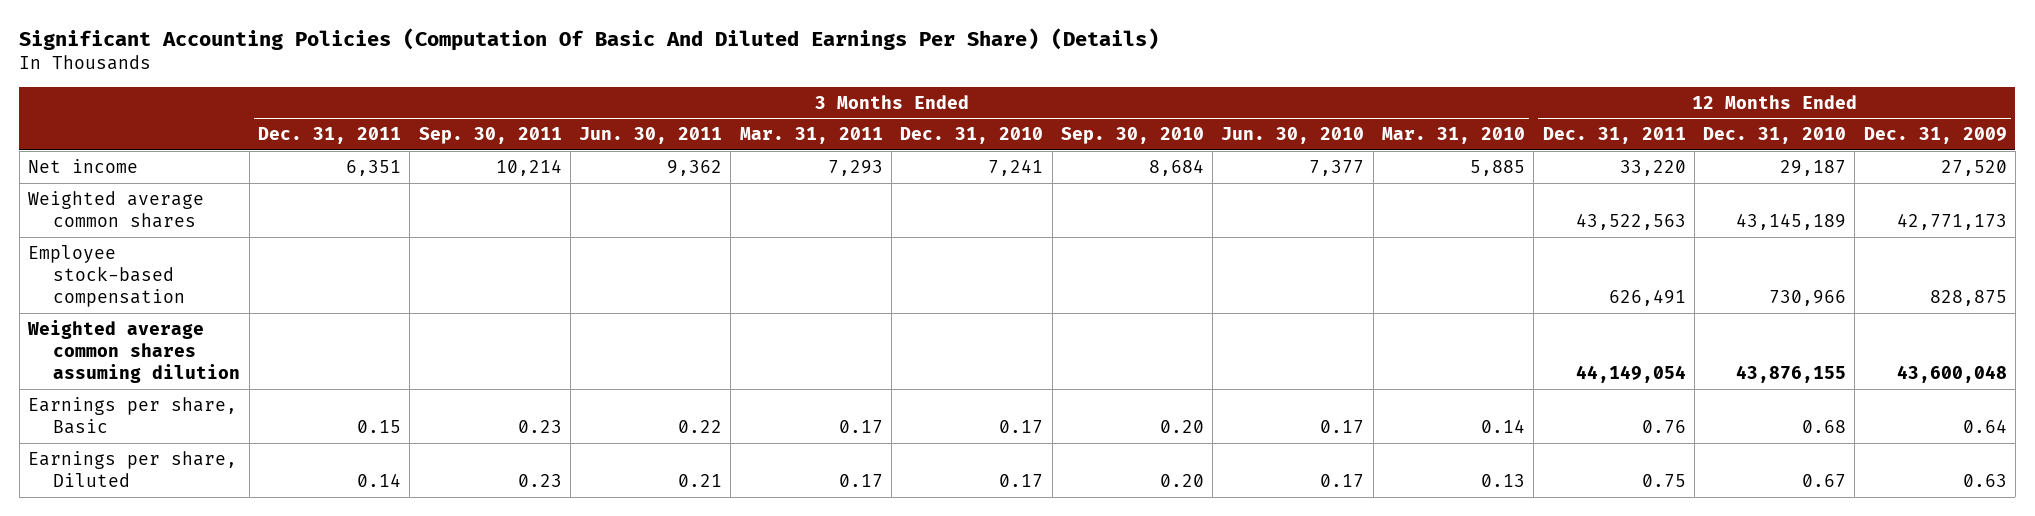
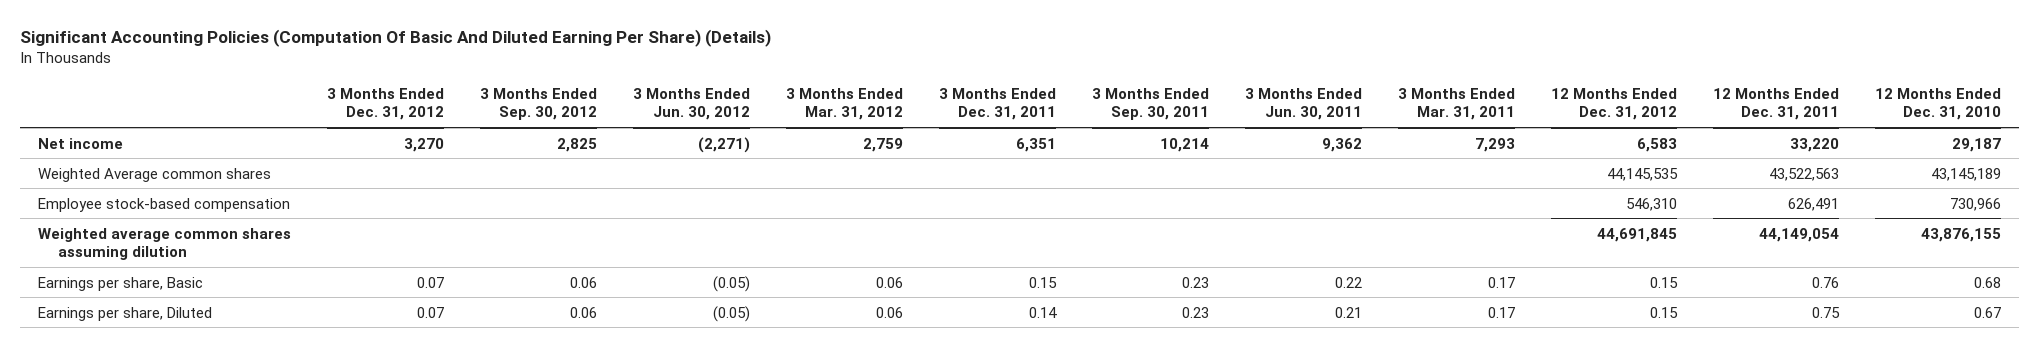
- Significant Accounting Policies (Computation Of Basic And Diluted Earnings Per Share) (Details)
+ Significant Accounting Policies (Computation Of Basic And Diluted Earning Per Share) (Details)
- | 3 Months Ended Dec. 31, 2011 | 3 Months Ended Sep. 30, 2011 | 3 Months Ended Jun. 30, 2011 | 3 Months Ended Mar. 31, 2011 | 3 Months Ended Dec. 31, 2010 | 3 Months Ended Sep. 30, 2010 | 3 Months Ended Jun. 30, 2010 | 3 Months Ended Mar. 31, 2010 | 12 Months Ended Dec. 31, 2011 | 12 Months Ended Dec. 31, 2010 | 12 Months Ended Dec. 31, 2009
+ | 3 Months Ended Dec. 31, 2012 | 3 Months Ended Sep. 30, 2012 | 3 Months Ended Jun. 30, 2012 | 3 Months Ended Mar. 31, 2012 | 3 Months Ended Dec. 31, 2011 | 3 Months Ended Sep. 30, 2011 | 3 Months Ended Jun. 30, 2011 | 3 Months Ended Mar. 31, 2011 | 12 Months Ended Dec. 31, 2012 | 12 Months Ended Dec. 31, 2011 | 12 Months Ended Dec. 31, 2010
- Weighted average common shares | | | | | | | | | 43,522,563 | 43,145,189 | 42,771,173
+ Weighted Average common shares | | | | | | | | | 44,145,535 | 43,522,563 | 43,145,189

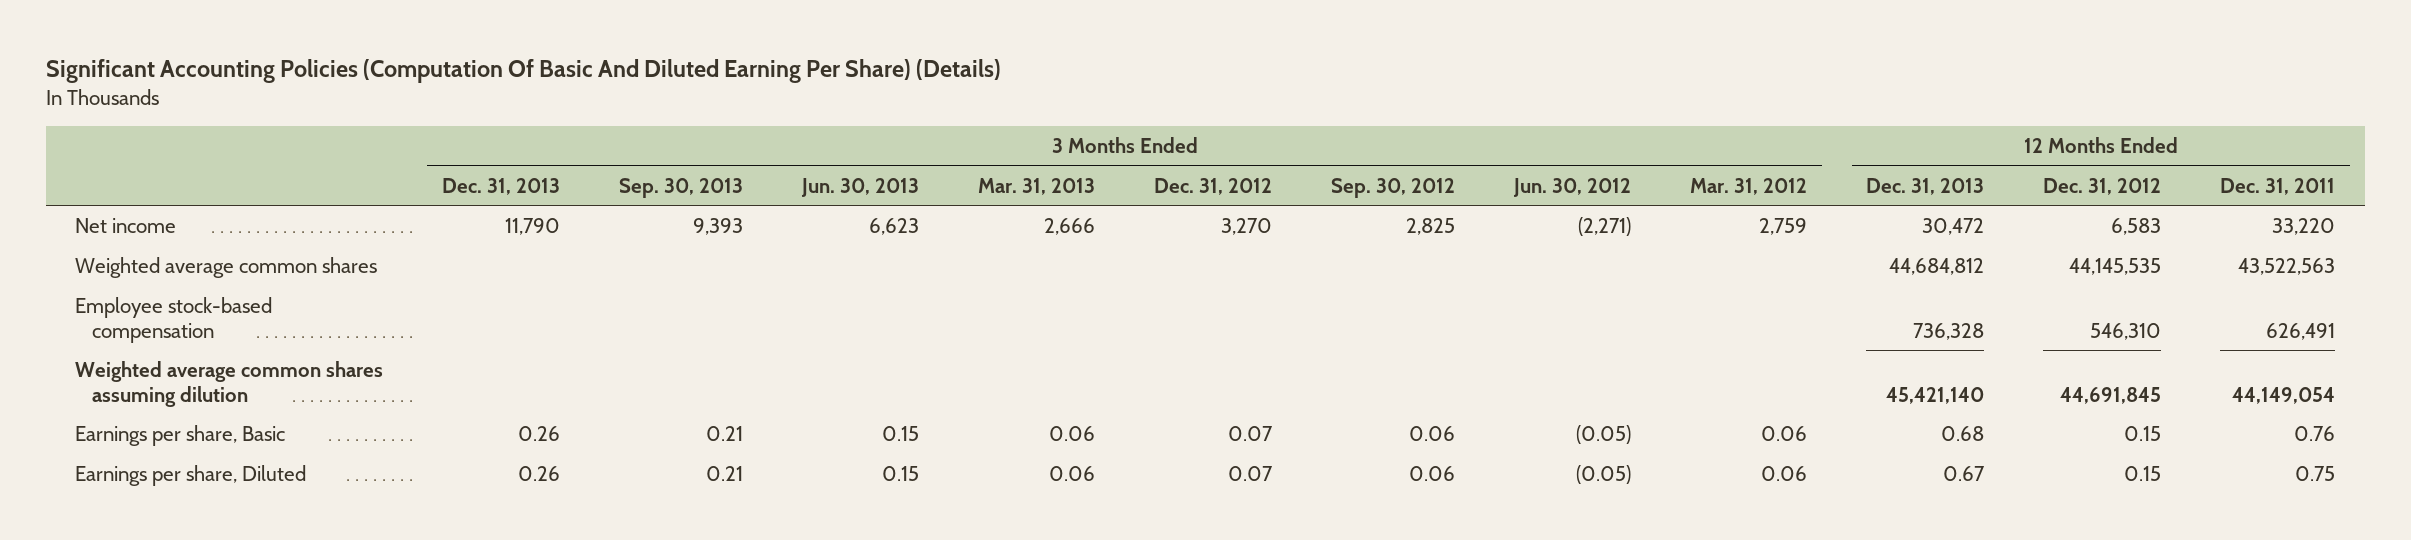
- | 3 Months Ended Dec. 31, 2012 | 3 Months Ended Sep. 30, 2012 | 3 Months Ended Jun. 30, 2012 | 3 Months Ended Mar. 31, 2012 | 3 Months Ended Dec. 31, 2011 | 3 Months Ended Sep. 30, 2011 | 3 Months Ended Jun. 30, 2011 | 3 Months Ended Mar. 31, 2011 | 12 Months Ended Dec. 31, 2012 | 12 Months Ended Dec. 31, 2011 | 12 Months Ended Dec. 31, 2010
+ | 3 Months Ended Dec. 31, 2013 | 3 Months Ended Sep. 30, 2013 | 3 Months Ended Jun. 30, 2013 | 3 Months Ended Mar. 31, 2013 | 3 Months Ended Dec. 31, 2012 | 3 Months Ended Sep. 30, 2012 | 3 Months Ended Jun. 30, 2012 | 3 Months Ended Mar. 31, 2012 | 12 Months Ended Dec. 31, 2013 | 12 Months Ended Dec. 31, 2012 | 12 Months Ended Dec. 31, 2011
- Weighted Average common shares | | | | | | | | | 44,145,535 | 43,522,563 | 43,145,189
+ Weighted average common shares | | | | | | | | | 44,684,812 | 44,145,535 | 43,522,563

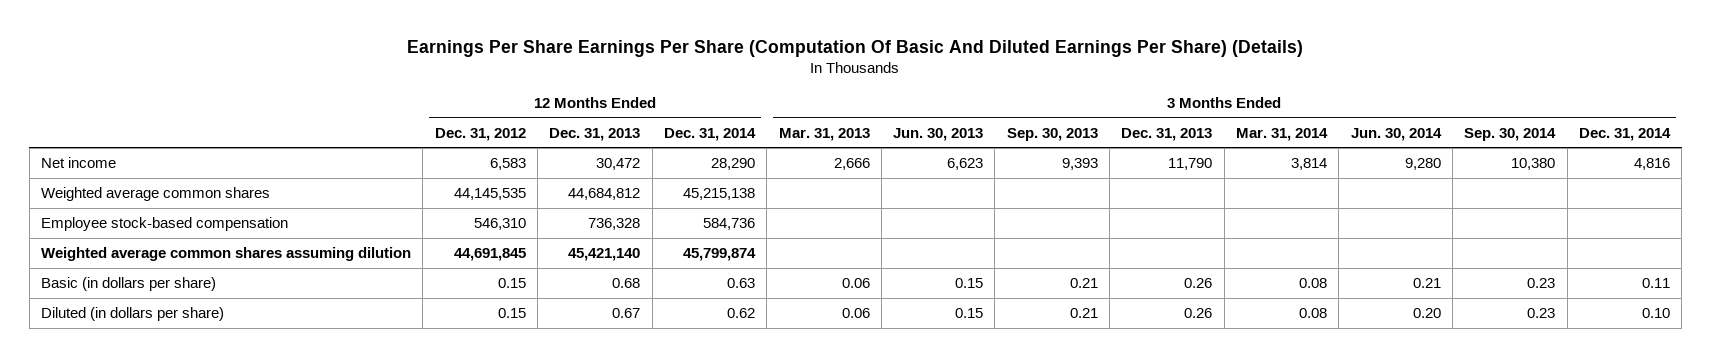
- Significant Accounting Policies (Computation Of Basic And Diluted Earning Per Share) (Details)
+ Earnings Per Share Earnings Per Share (Computation Of Basic And Diluted Earnings Per Share) (Details)
- | 3 Months Ended Dec. 31, 2013 | 3 Months Ended Sep. 30, 2013 | 3 Months Ended Jun. 30, 2013 | 3 Months Ended Mar. 31, 2013 | 3 Months Ended Dec. 31, 2012 | 3 Months Ended Sep. 30, 2012 | 3 Months Ended Jun. 30, 2012 | 3 Months Ended Mar. 31, 2012 | 12 Months Ended Dec. 31, 2013 | 12 Months Ended Dec. 31, 2012 | 12 Months Ended Dec. 31, 2011
+ | 12 Months Ended Dec. 31, 2012 | 12 Months Ended Dec. 31, 2013 | 12 Months Ended Dec. 31, 2014 | 3 Months Ended Mar. 31, 2013 | 3 Months Ended Jun. 30, 2013 | 3 Months Ended Sep. 30, 2013 | 3 Months Ended Dec. 31, 2013 | 3 Months Ended Mar. 31, 2014 | 3 Months Ended Jun. 30, 2014 | 3 Months Ended Sep. 30, 2014 | 3 Months Ended Dec. 31, 2014
- Earnings per share, Basic | 0.26 | 0.21 | 0.15 | 0.06 | 0.07 | 0.06 | (0.05) | 0.06 | 0.68 | 0.15 | 0.76
- Earnings per share, Diluted | 0.26 | 0.21 | 0.15 | 0.06 | 0.07 | 0.06 | (0.05) | 0.06 | 0.67 | 0.15 | 0.75
+ Basic (in dollars per share) | 0.15 | 0.68 | 0.63 | 0.06 | 0.15 | 0.21 | 0.26 | 0.08 | 0.21 | 0.23 | 0.11
+ Diluted (in dollars per share) | 0.15 | 0.67 | 0.62 | 0.06 | 0.15 | 0.21 | 0.26 | 0.08 | 0.20 | 0.23 | 0.10

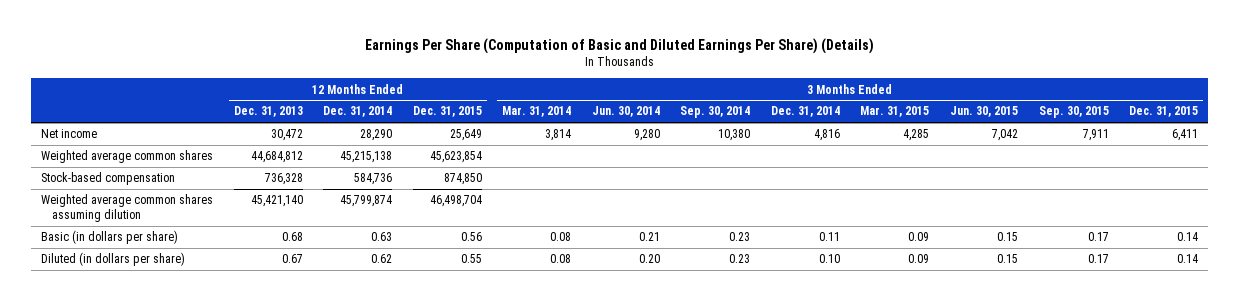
- Earnings Per Share Earnings Per Share (Computation Of Basic And Diluted Earnings Per Share) (Details)
+ Earnings Per Share (Computation of Basic and Diluted Earnings Per Share) (Details)
- | 12 Months Ended Dec. 31, 2012 | 12 Months Ended Dec. 31, 2013 | 12 Months Ended Dec. 31, 2014 | 3 Months Ended Mar. 31, 2013 | 3 Months Ended Jun. 30, 2013 | 3 Months Ended Sep. 30, 2013 | 3 Months Ended Dec. 31, 2013 | 3 Months Ended Mar. 31, 2014 | 3 Months Ended Jun. 30, 2014 | 3 Months Ended Sep. 30, 2014 | 3 Months Ended Dec. 31, 2014
+ | 12 Months Ended Dec. 31, 2013 | 12 Months Ended Dec. 31, 2014 | 12 Months Ended Dec. 31, 2015 | 3 Months Ended Mar. 31, 2014 | 3 Months Ended Jun. 30, 2014 | 3 Months Ended Sep. 30, 2014 | 3 Months Ended Dec. 31, 2014 | 3 Months Ended Mar. 31, 2015 | 3 Months Ended Jun. 30, 2015 | 3 Months Ended Sep. 30, 2015 | 3 Months Ended Dec. 31, 2015
- Employee stock-based compensation | 546,310 | 736,328 | 584,736 | | | | | | | |
+ Stock-based compensation | 736,328 | 584,736 | 874,850 | | | | | | | |

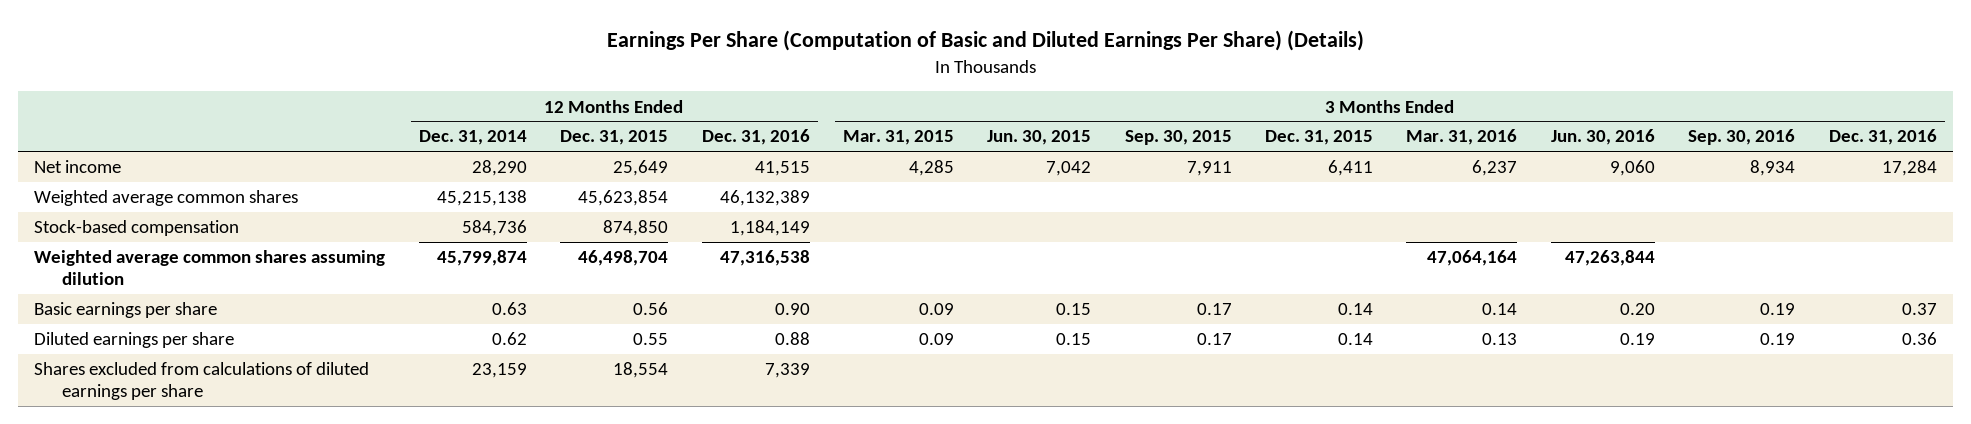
- | 12 Months Ended Dec. 31, 2013 | 12 Months Ended Dec. 31, 2014 | 12 Months Ended Dec. 31, 2015 | 3 Months Ended Mar. 31, 2014 | 3 Months Ended Jun. 30, 2014 | 3 Months Ended Sep. 30, 2014 | 3 Months Ended Dec. 31, 2014 | 3 Months Ended Mar. 31, 2015 | 3 Months Ended Jun. 30, 2015 | 3 Months Ended Sep. 30, 2015 | 3 Months Ended Dec. 31, 2015
+ | 12 Months Ended Dec. 31, 2014 | 12 Months Ended Dec. 31, 2015 | 12 Months Ended Dec. 31, 2016 | 3 Months Ended Mar. 31, 2015 | 3 Months Ended Jun. 30, 2015 | 3 Months Ended Sep. 30, 2015 | 3 Months Ended Dec. 31, 2015 | 3 Months Ended Mar. 31, 2016 | 3 Months Ended Jun. 30, 2016 | 3 Months Ended Sep. 30, 2016 | 3 Months Ended Dec. 31, 2016
- Basic (in dollars per share) | 0.68 | 0.63 | 0.56 | 0.08 | 0.21 | 0.23 | 0.11 | 0.09 | 0.15 | 0.17 | 0.14
- Diluted (in dollars per share) | 0.67 | 0.62 | 0.55 | 0.08 | 0.20 | 0.23 | 0.10 | 0.09 | 0.15 | 0.17 | 0.14
+ Basic earnings per share | 0.63 | 0.56 | 0.90 | 0.09 | 0.15 | 0.17 | 0.14 | 0.14 | 0.20 | 0.19 | 0.37
+ Diluted earnings per share | 0.62 | 0.55 | 0.88 | 0.09 | 0.15 | 0.17 | 0.14 | 0.13 | 0.19 | 0.19 | 0.36
+ Shares excluded from calculations of diluted earnings per share | 23,159 | 18,554 | 7,339 | | | | | | | |

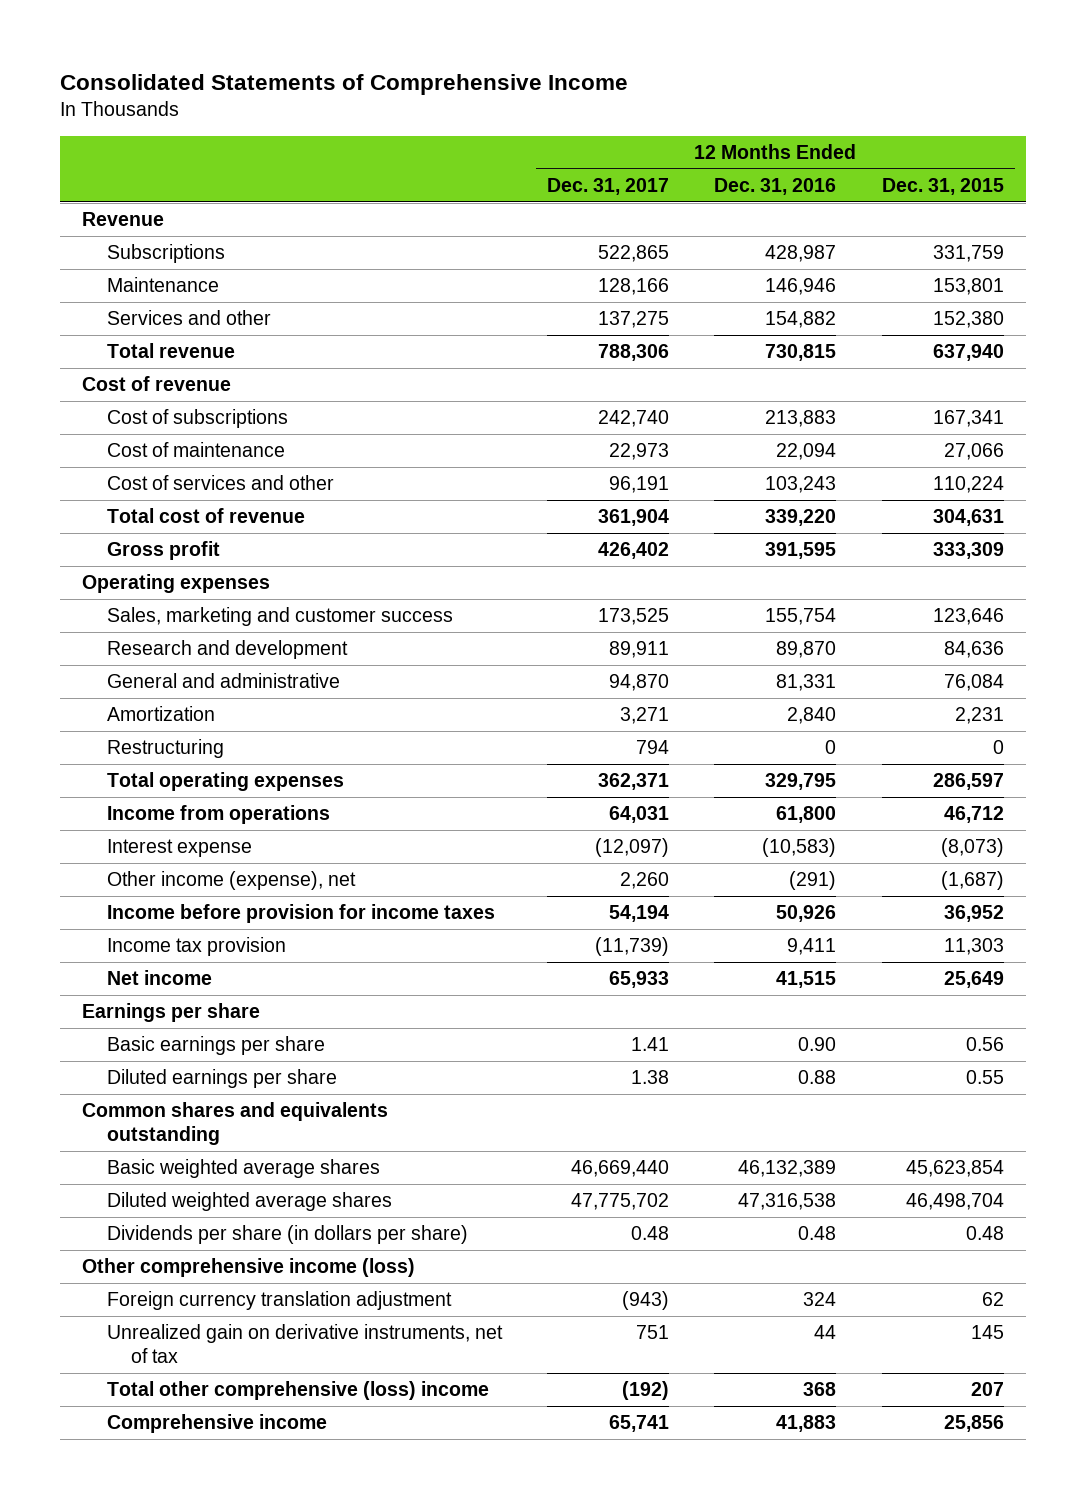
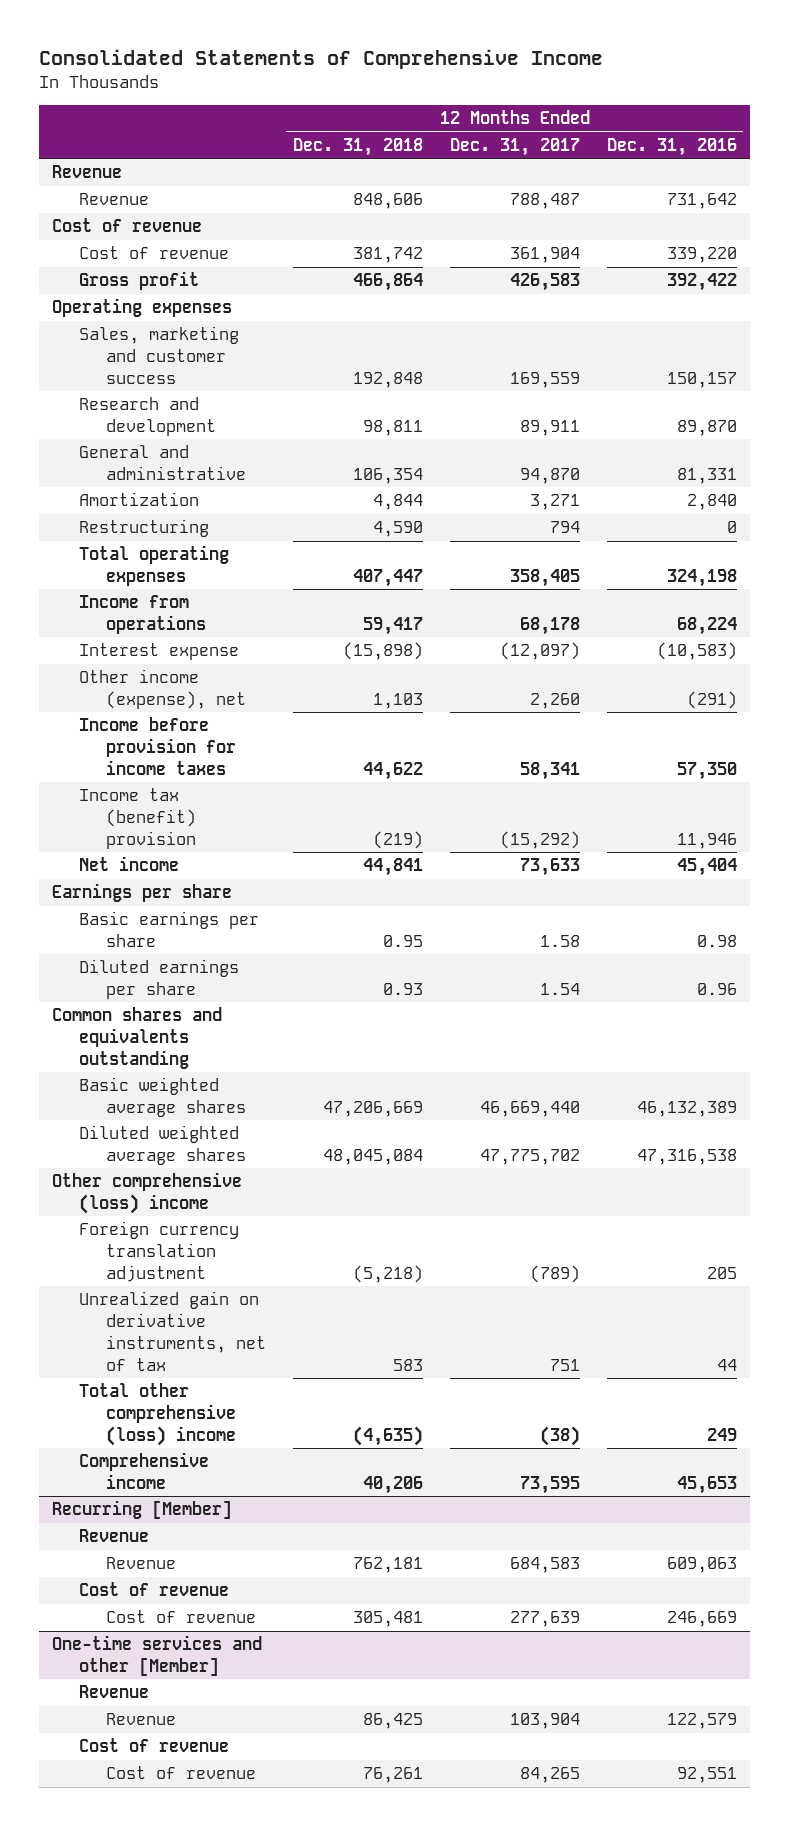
- | 12 Months Ended Dec. 31, 2017 | 12 Months Ended Dec. 31, 2016 | 12 Months Ended Dec. 31, 2015
+ | 12 Months Ended Dec. 31, 2018 | 12 Months Ended Dec. 31, 2017 | 12 Months Ended Dec. 31, 2016
- Subscriptions | 522,865 | 428,987 | 331,759
- Maintenance | 128,166 | 146,946 | 153,801
- Services and other | 137,275 | 154,882 | 152,380
- Total revenue | 788,306 | 730,815 | 637,940
+ Revenue | 848,606 | 788,487 | 731,642
- Cost of subscriptions | 242,740 | 213,883 | 167,341
- Cost of maintenance | 22,973 | 22,094 | 27,066
- Cost of services and other | 96,191 | 103,243 | 110,224
- Total cost of revenue | 361,904 | 339,220 | 304,631
- Gross profit | 426,402 | 391,595 | 333,309
+ Cost of revenue | 381,742 | 361,904 | 339,220
+ Gross profit | 466,864 | 426,583 | 392,422
- Sales, marketing and customer success | 173,525 | 155,754 | 123,646
+ Sales, marketing and customer success | 192,848 | 169,559 | 150,157
- Total operating expenses | 362,371 | 329,795 | 286,597
- Income from operations | 64,031 | 61,800 | 46,712
+ Total operating expenses | 407,447 | 358,405 | 324,198
+ Income from operations | 59,417 | 68,178 | 68,224
- Income before provision for income taxes | 54,194 | 50,926 | 36,952
- Income tax provision | (11,739) | 9,411 | 11,303
- Net income | 65,933 | 41,515 | 25,649
+ Income before provision for income taxes | 44,622 | 58,341 | 57,350
+ Income tax (benefit) provision | (219) | (15,292) | 11,946
+ Net income | 44,841 | 73,633 | 45,404
- Basic earnings per share | 1.41 | 0.90 | 0.56
- Diluted earnings per share | 1.38 | 0.88 | 0.55
+ Basic earnings per share | 0.95 | 1.58 | 0.98
+ Diluted earnings per share | 0.93 | 1.54 | 0.96
- Dividends per share (in dollars per share) | 0.48 | 0.48 | 0.48
- Other comprehensive income (loss)
- Foreign currency translation adjustment | (943) | 324 | 62
+ Other comprehensive (loss) income
+ Foreign currency translation adjustment | (5,218) | (789) | 205
- Total other comprehensive (loss) income | (192) | 368 | 207
- Comprehensive income | 65,741 | 41,883 | 25,856
+ Total other comprehensive (loss) income | (4,635) | (38) | 249
+ Comprehensive income | 40,206 | 73,595 | 45,653
+ Recurring [Member]
+ Revenue
+ Revenue | 762,181 | 684,583 | 609,063
+ Cost of revenue
+ Cost of revenue | 305,481 | 277,639 | 246,669
+ One-time services and other [Member]
+ Revenue
+ Revenue | 86,425 | 103,904 | 122,579
+ Cost of revenue
+ Cost of revenue | 76,261 | 84,265 | 92,551

